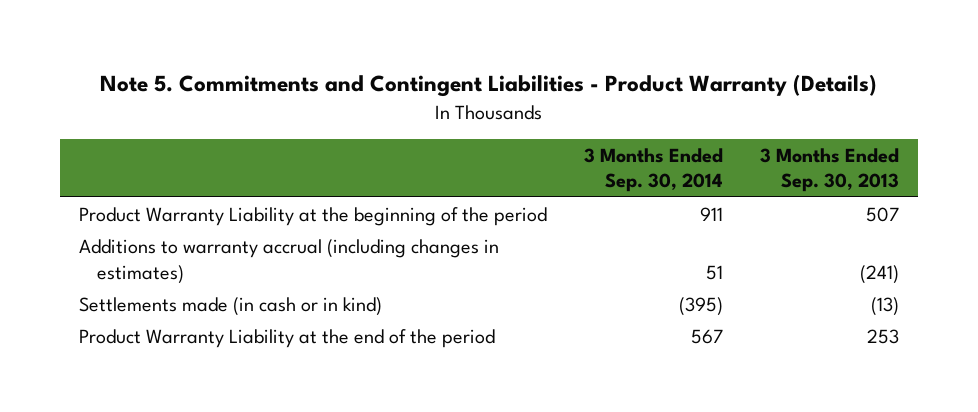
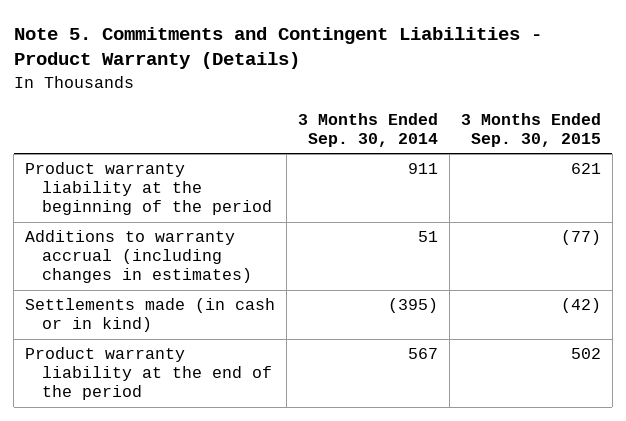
- | 3 Months Ended Sep. 30, 2014 | 3 Months Ended Sep. 30, 2013
+ | 3 Months Ended Sep. 30, 2014 | 3 Months Ended Sep. 30, 2015
- Product Warranty Liability at the beginning of the period | 911 | 507
+ Product warranty liability at the beginning of the period | 911 | 621
- Product Warranty Liability at the end of the period | 567 | 253
+ Product warranty liability at the end of the period | 567 | 502

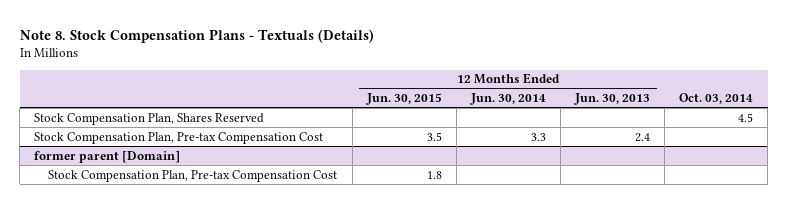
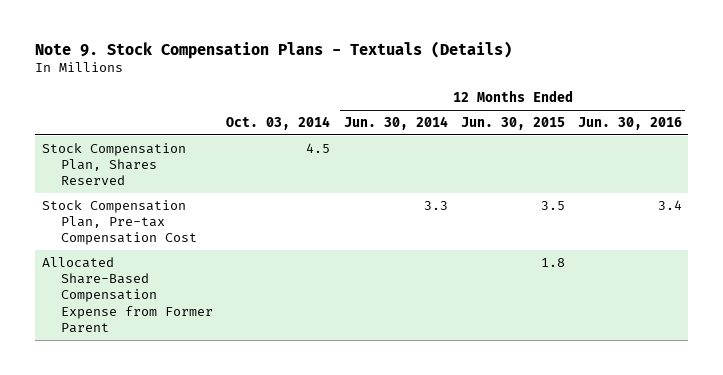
- Note 8. Stock Compensation Plans - Textuals (Details)
+ Note 9. Stock Compensation Plans - Textuals (Details)
- | 12 Months Ended Jun. 30, 2015 | 12 Months Ended Jun. 30, 2014 | 12 Months Ended Jun. 30, 2013 | Oct. 03, 2014
+ | Oct. 03, 2014 | 12 Months Ended Jun. 30, 2014 | 12 Months Ended Jun. 30, 2015 | 12 Months Ended Jun. 30, 2016
- former parent [Domain]
- Stock Compensation Plan, Pre-tax Compensation Cost | 1.8 | | |
+ Allocated Share-Based Compensation Expense from Former Parent | | | 1.8 |

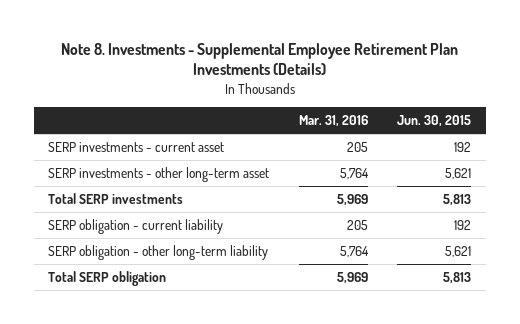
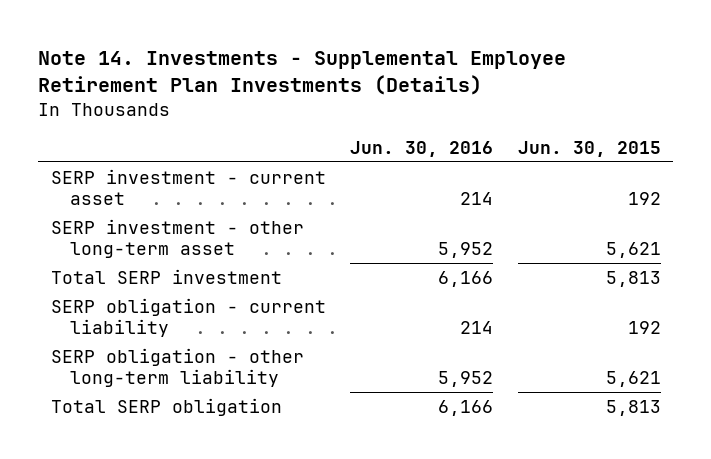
- Note 8. Investments - Supplemental Employee Retirement Plan Investments (Details)
+ Note 14. Investments - Supplemental Employee Retirement Plan Investments (Details)
- | Mar. 31, 2016 | Jun. 30, 2015
+ | Jun. 30, 2016 | Jun. 30, 2015
- SERP investments - current asset | 205 | 192
- SERP investments - other long-term asset | 5,764 | 5,621
- Total SERP investments | 5,969 | 5,813
+ SERP investment - current asset | 214 | 192
+ SERP investment - other long-term asset | 5,952 | 5,621
+ Total SERP investment | 6,166 | 5,813

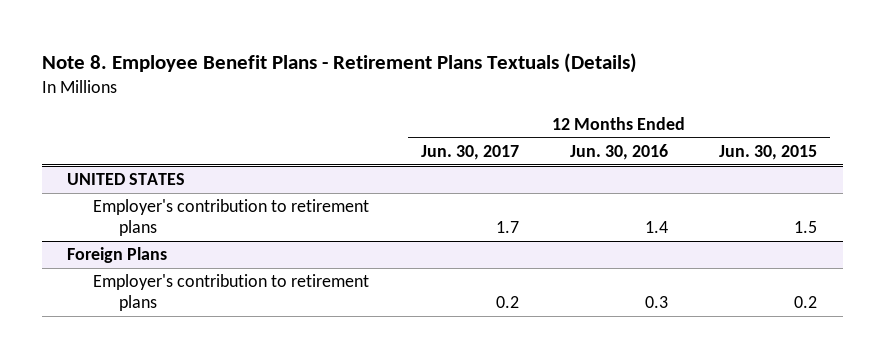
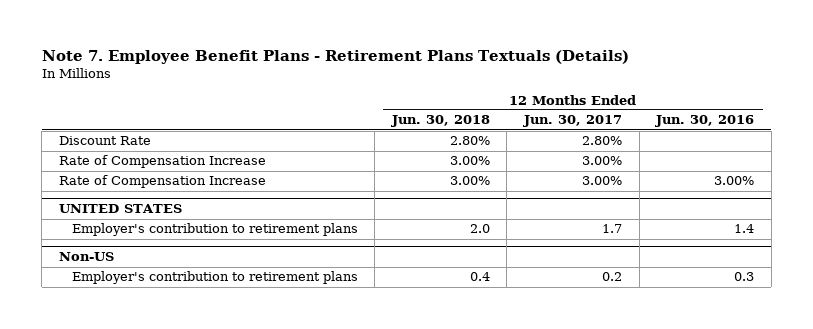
- Note 8. Employee Benefit Plans - Retirement Plans Textuals (Details)
+ Note 7. Employee Benefit Plans - Retirement Plans Textuals (Details)
- | 12 Months Ended Jun. 30, 2017 | 12 Months Ended Jun. 30, 2016 | 12 Months Ended Jun. 30, 2015
+ | 12 Months Ended Jun. 30, 2018 | 12 Months Ended Jun. 30, 2017 | 12 Months Ended Jun. 30, 2016
+ Discount Rate | 2.80% | 2.80% |
+ Rate of Compensation Increase | 3.00% | 3.00% |
+ Rate of Compensation Increase | 3.00% | 3.00% | 3.00%
- Foreign Plans
+ Non-US

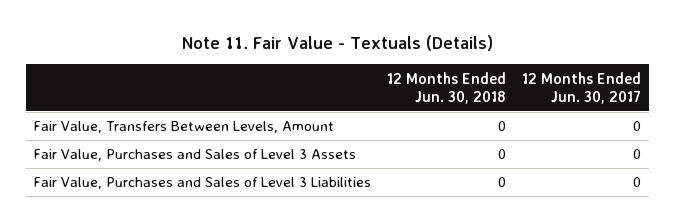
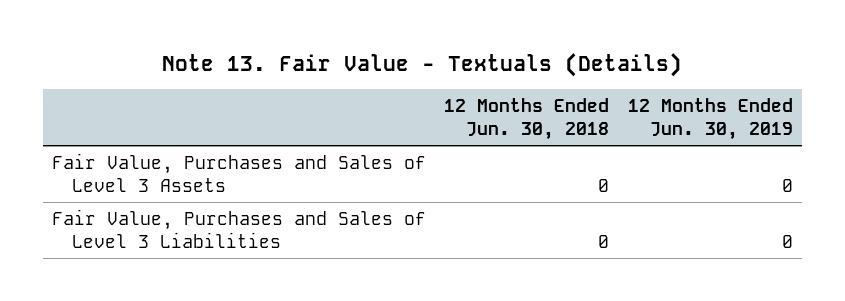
- Note 11. Fair Value - Textuals (Details)
+ Note 13. Fair Value - Textuals (Details)
- | 12 Months Ended Jun. 30, 2018 | 12 Months Ended Jun. 30, 2017
+ | 12 Months Ended Jun. 30, 2018 | 12 Months Ended Jun. 30, 2019
- Fair Value, Transfers Between Levels, Amount | 0 | 0

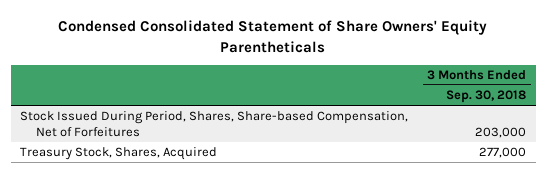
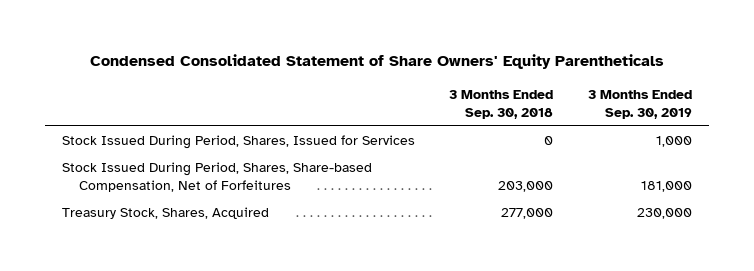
- | 3 Months Ended Sep. 30, 2018
+ | 3 Months Ended Sep. 30, 2018 | 3 Months Ended Sep. 30, 2019
+ Stock Issued During Period, Shares, Issued for Services | 0 | 1,000

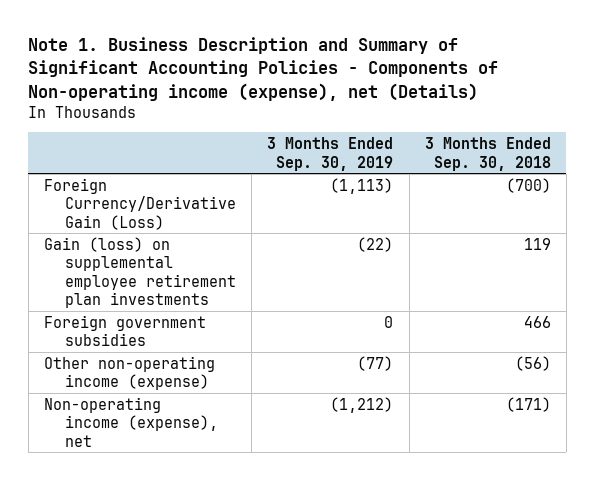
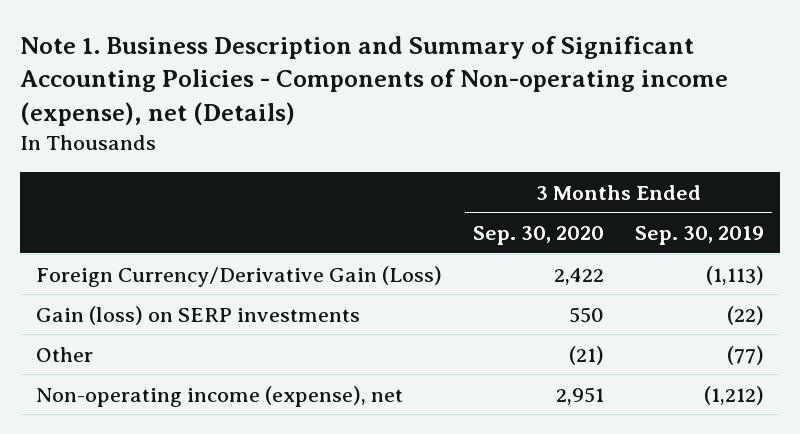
- | 3 Months Ended Sep. 30, 2019 | 3 Months Ended Sep. 30, 2018
+ | 3 Months Ended Sep. 30, 2020 | 3 Months Ended Sep. 30, 2019
- Gain (loss) on supplemental employee retirement plan investments | (22) | 119
- Foreign government subsidies | 0 | 466
- Other non-operating income (expense) | (77) | (56)
+ Gain (loss) on SERP investments | 550 | (22)
+ Other | (21) | (77)

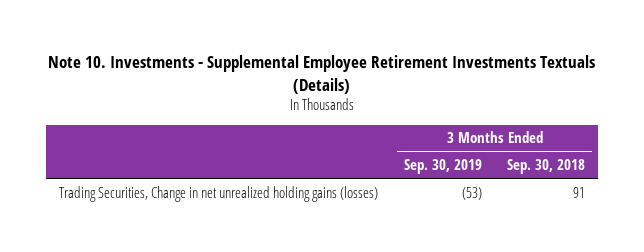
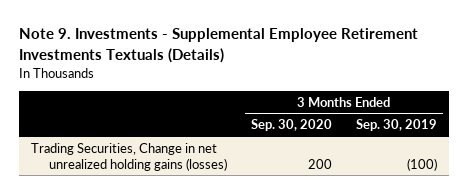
- Note 10. Investments - Supplemental Employee Retirement Investments Textuals (Details)
+ Note 9. Investments - Supplemental Employee Retirement Investments Textuals (Details)
- | 3 Months Ended Sep. 30, 2019 | 3 Months Ended Sep. 30, 2018
+ | 3 Months Ended Sep. 30, 2020 | 3 Months Ended Sep. 30, 2019
- Trading Securities, Change in net unrealized holding gains (losses) | (53) | 91
+ Trading Securities, Change in net unrealized holding gains (losses) | 200 | (100)

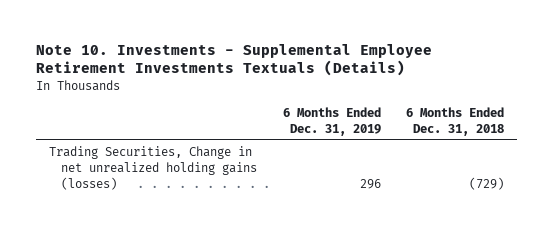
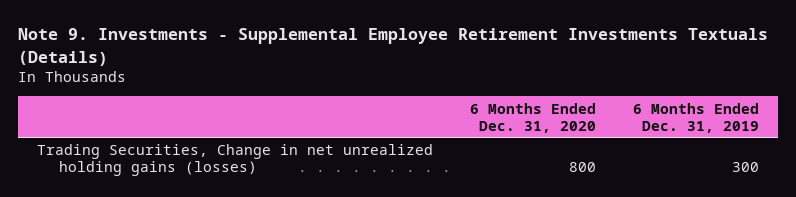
- Note 10. Investments - Supplemental Employee Retirement Investments Textuals (Details)
+ Note 9. Investments - Supplemental Employee Retirement Investments Textuals (Details)
- | 6 Months Ended Dec. 31, 2019 | 6 Months Ended Dec. 31, 2018
+ | 6 Months Ended Dec. 31, 2020 | 6 Months Ended Dec. 31, 2019
- Trading Securities, Change in net unrealized holding gains (losses) | 296 | (729)
+ Trading Securities, Change in net unrealized holding gains (losses) | 800 | 300

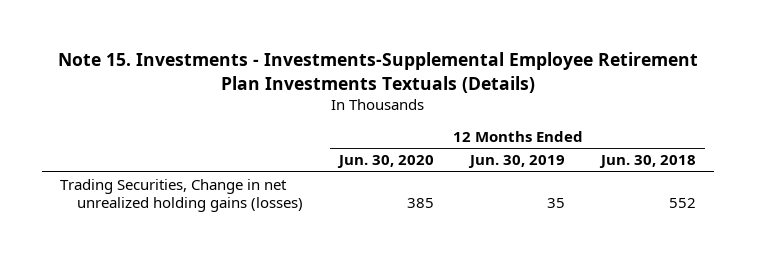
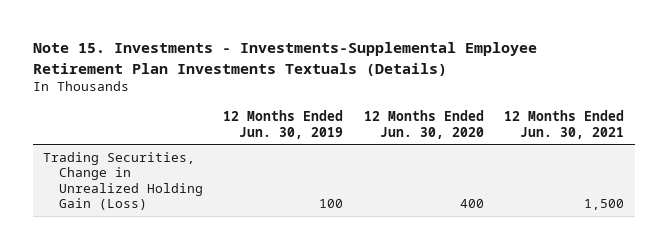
- | 12 Months Ended Jun. 30, 2020 | 12 Months Ended Jun. 30, 2019 | 12 Months Ended Jun. 30, 2018
+ | 12 Months Ended Jun. 30, 2019 | 12 Months Ended Jun. 30, 2020 | 12 Months Ended Jun. 30, 2021
- Trading Securities, Change in net unrealized holding gains (losses) | 385 | 35 | 552
+ Trading Securities, Change in Unrealized Holding Gain (Loss) | 100 | 400 | 1,500

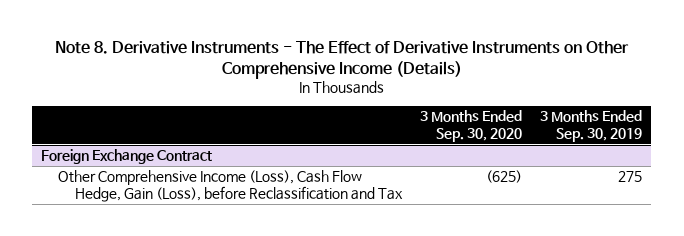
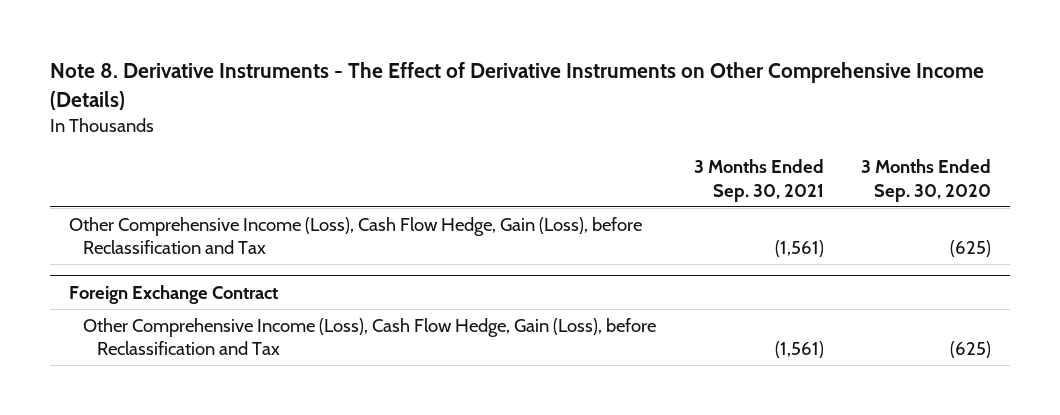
- | 3 Months Ended Sep. 30, 2020 | 3 Months Ended Sep. 30, 2019
+ | 3 Months Ended Sep. 30, 2021 | 3 Months Ended Sep. 30, 2020
+ Other Comprehensive Income (Loss), Cash Flow Hedge, Gain (Loss), before Reclassification and Tax | (1,561) | (625)

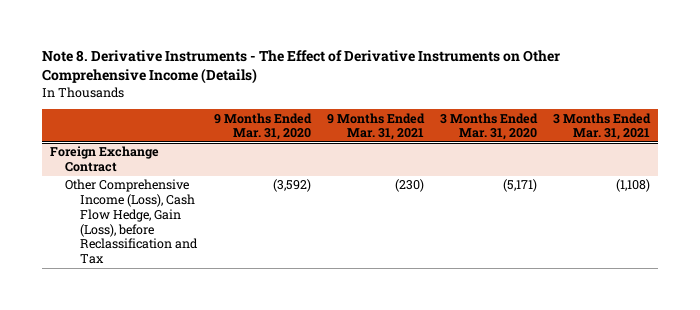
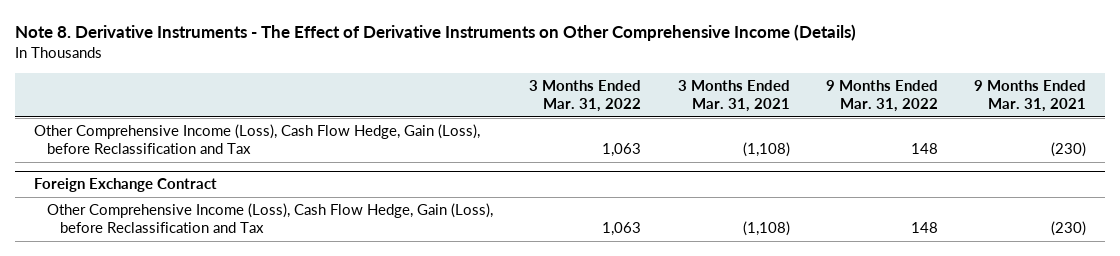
- | 9 Months Ended Mar. 31, 2020 | 9 Months Ended Mar. 31, 2021 | 3 Months Ended Mar. 31, 2020 | 3 Months Ended Mar. 31, 2021
+ | 3 Months Ended Mar. 31, 2022 | 3 Months Ended Mar. 31, 2021 | 9 Months Ended Mar. 31, 2022 | 9 Months Ended Mar. 31, 2021
+ Other Comprehensive Income (Loss), Cash Flow Hedge, Gain (Loss), before Reclassification and Tax | 1,063 | (1,108) | 148 | (230)

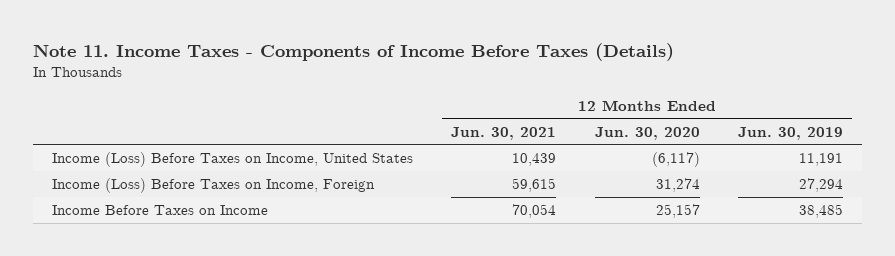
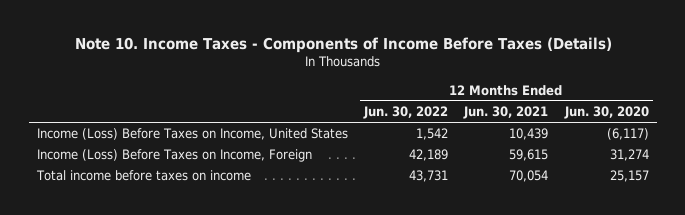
- Note 11. Income Taxes - Components of Income Before Taxes (Details)
+ Note 10. Income Taxes - Components of Income Before Taxes (Details)
- | 12 Months Ended Jun. 30, 2021 | 12 Months Ended Jun. 30, 2020 | 12 Months Ended Jun. 30, 2019
+ | 12 Months Ended Jun. 30, 2022 | 12 Months Ended Jun. 30, 2021 | 12 Months Ended Jun. 30, 2020
- Income Before Taxes on Income | 70,054 | 25,157 | 38,485
+ Total income before taxes on income | 43,731 | 70,054 | 25,157

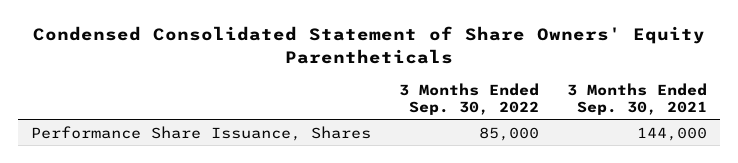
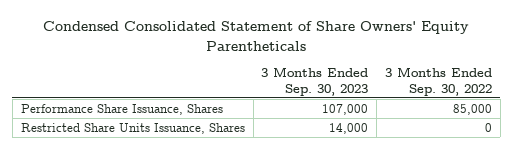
- | 3 Months Ended Sep. 30, 2022 | 3 Months Ended Sep. 30, 2021
+ | 3 Months Ended Sep. 30, 2023 | 3 Months Ended Sep. 30, 2022
+ Restricted Share Units Issuance, Shares | 14,000 | 0

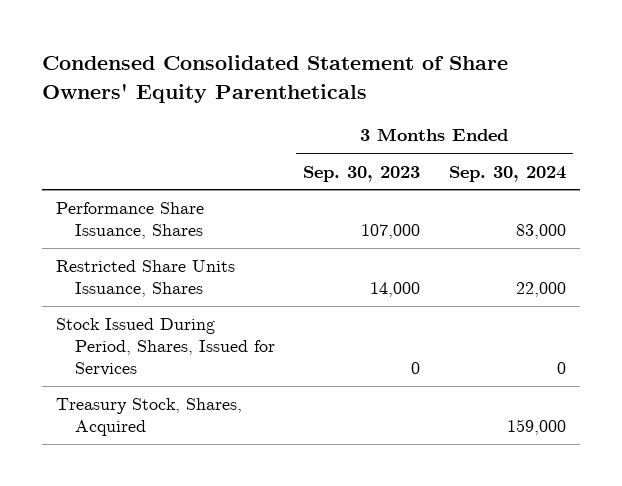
- | 3 Months Ended Sep. 30, 2023 | 3 Months Ended Sep. 30, 2022
+ | 3 Months Ended Sep. 30, 2023 | 3 Months Ended Sep. 30, 2024
+ Stock Issued During Period, Shares, Issued for Services | 0 | 0
+ Treasury Stock, Shares, Acquired | | 159,000

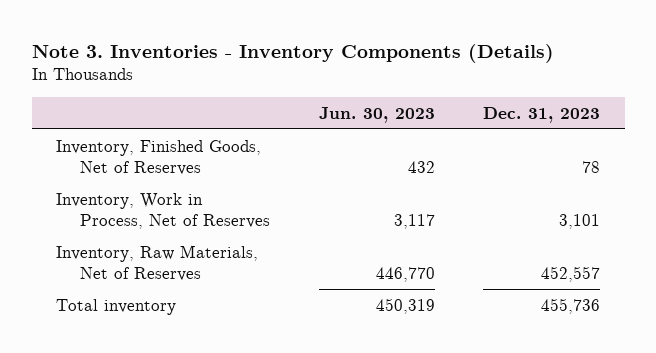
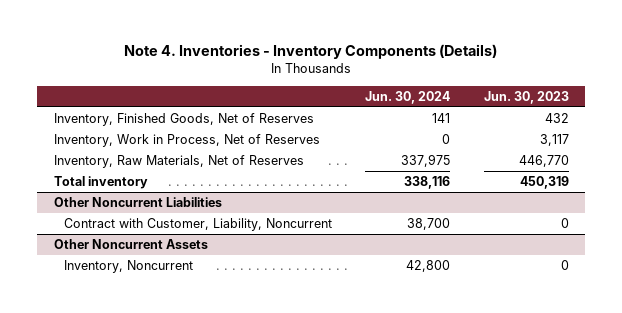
- Note 3. Inventories - Inventory Components (Details)
+ Note 4. Inventories - Inventory Components (Details)
- | Jun. 30, 2023 | Dec. 31, 2023
+ | Jun. 30, 2024 | Jun. 30, 2023
+ Other Noncurrent Liabilities
+ Contract with Customer, Liability, Noncurrent | 38,700 | 0
+ Other Noncurrent Assets
+ Inventory, Noncurrent | 42,800 | 0

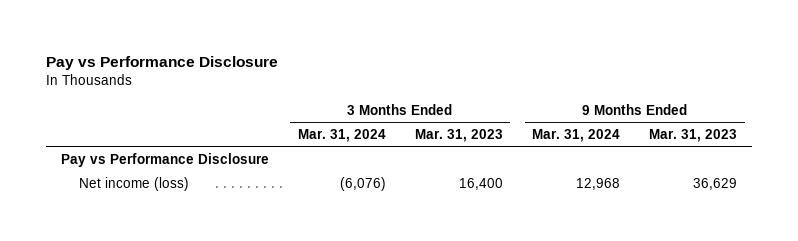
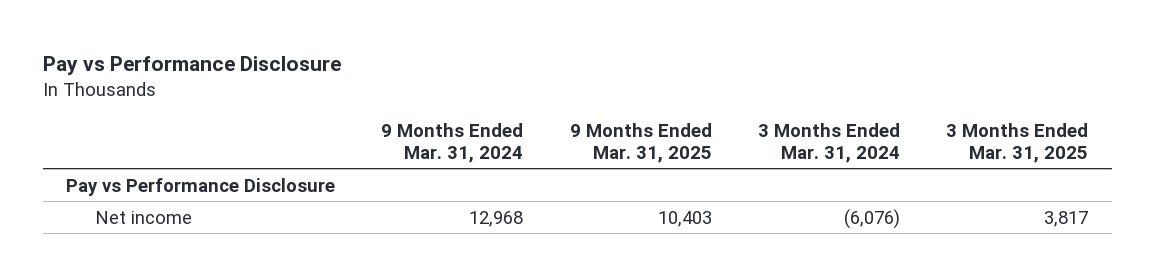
- | 3 Months Ended Mar. 31, 2024 | 3 Months Ended Mar. 31, 2023 | 9 Months Ended Mar. 31, 2024 | 9 Months Ended Mar. 31, 2023
+ | 9 Months Ended Mar. 31, 2024 | 9 Months Ended Mar. 31, 2025 | 3 Months Ended Mar. 31, 2024 | 3 Months Ended Mar. 31, 2025
- Net income (loss) | (6,076) | 16,400 | 12,968 | 36,629
+ Net income | 12,968 | 10,403 | (6,076) | 3,817

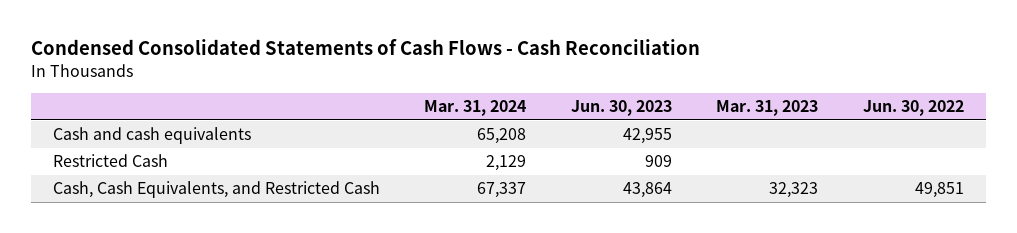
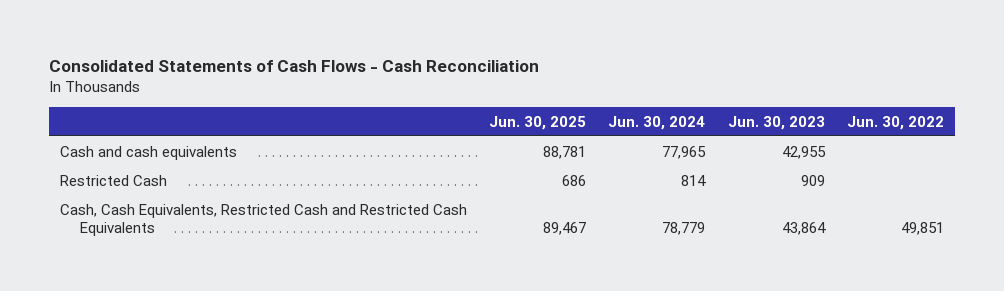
- Condensed Consolidated Statements of Cash Flows - Cash Reconciliation
+ Consolidated Statements of Cash Flows - Cash Reconciliation
- | Mar. 31, 2024 | Jun. 30, 2023 | Mar. 31, 2023 | Jun. 30, 2022
+ | Jun. 30, 2025 | Jun. 30, 2024 | Jun. 30, 2023 | Jun. 30, 2022
- Cash, Cash Equivalents, and Restricted Cash | 67,337 | 43,864 | 32,323 | 49,851
+ Cash, Cash Equivalents, Restricted Cash and Restricted Cash Equivalents | 89,467 | 78,779 | 43,864 | 49,851

